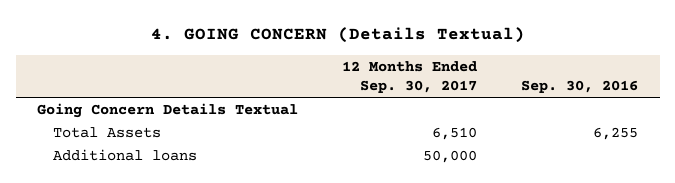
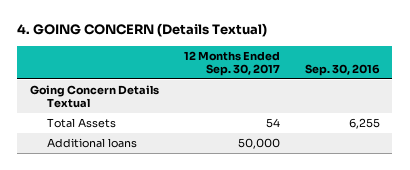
- Total Assets | 6,510 | 6,255
+ Total Assets | 54 | 6,255

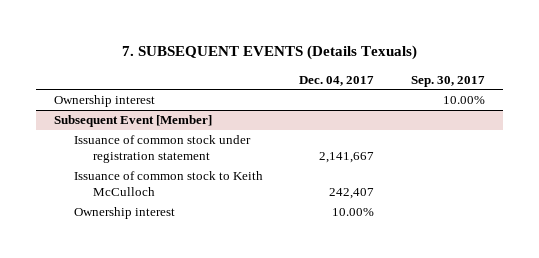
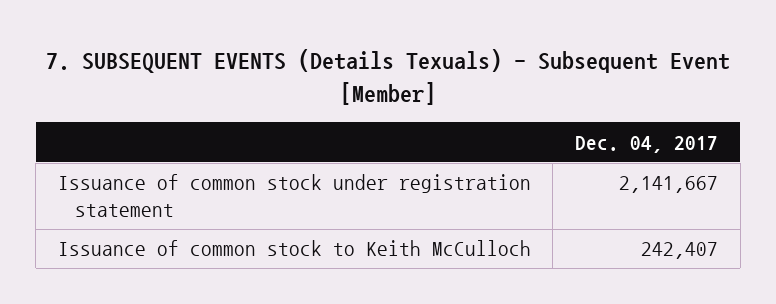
- 7. SUBSEQUENT EVENTS (Details Texuals)
+ 7. SUBSEQUENT EVENTS (Details Texuals) - Subsequent Event [Member]
- | Dec. 04, 2017 | Sep. 30, 2017
+ | Dec. 04, 2017
- Ownership interest | | 10.00%
- Subsequent Event [Member]
- Ownership interest | 10.00% |

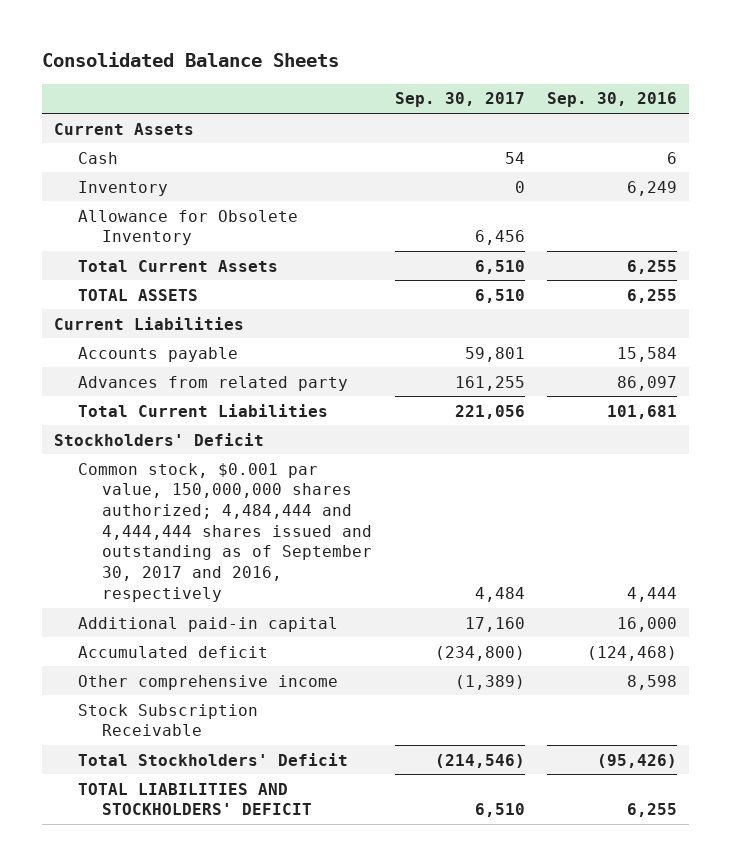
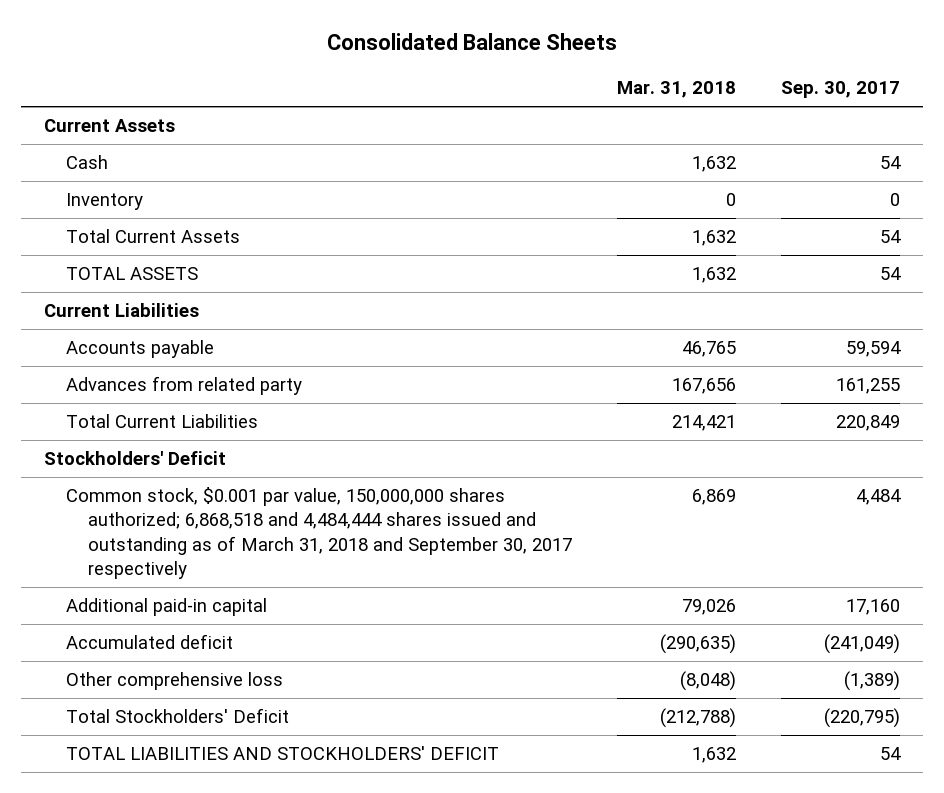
- | Sep. 30, 2017 | Sep. 30, 2016
+ | Mar. 31, 2018 | Sep. 30, 2017
- Allowance for Obsolete Inventory | 6,456 |
- Total Current Assets | 6,510 | 6,255
- TOTAL ASSETS | 6,510 | 6,255
+ Total Current Assets | 1,632 | 54
+ TOTAL ASSETS | 1,632 | 54
- Accounts payable | 59,801 | 15,584
+ Accounts payable | 46,765 | 59,594
- Total Current Liabilities | 221,056 | 101,681
+ Total Current Liabilities | 214,421 | 220,849
- Common stock, $0.001 par value, 150,000,000 shares authorized; 4,484,444 and 4,444,444 shares issued and outstanding as of September 30, 2017 and 2016, respectively | 4,484 | 4,444
+ Common stock, $0.001 par value, 150,000,000 shares authorized; 6,868,518 and 4,484,444 shares issued and outstanding as of March 31, 2018 and September 30, 2017 respectively | 6,869 | 4,484
- Accumulated deficit | (234,800) | (124,468)
- Other comprehensive income | (1,389) | 8,598
- Stock Subscription Receivable
- Total Stockholders' Deficit | (214,546) | (95,426)
- TOTAL LIABILITIES AND STOCKHOLDERS' DEFICIT | 6,510 | 6,255
+ Accumulated deficit | (290,635) | (241,049)
+ Other comprehensive loss | (8,048) | (1,389)
+ Total Stockholders' Deficit | (212,788) | (220,795)
+ TOTAL LIABILITIES AND STOCKHOLDERS' DEFICIT | 1,632 | 54

